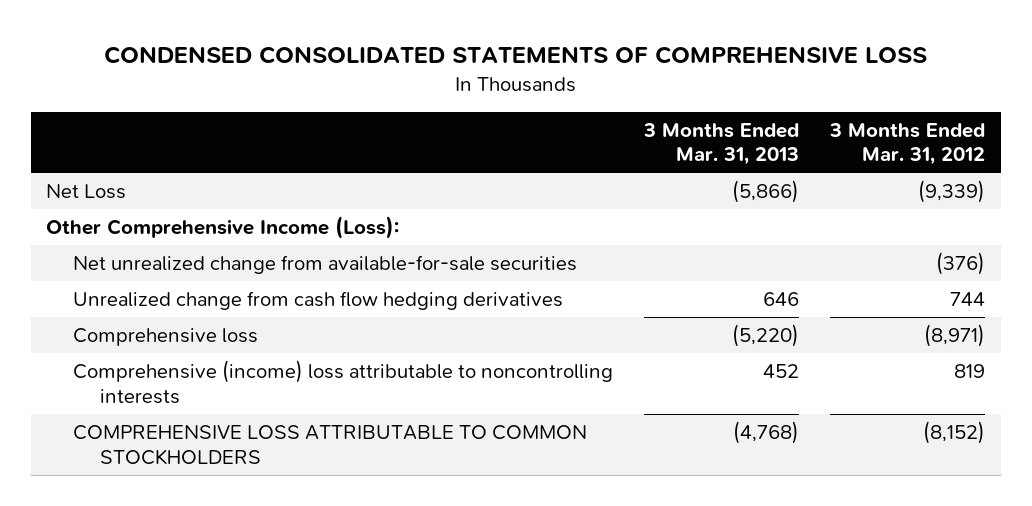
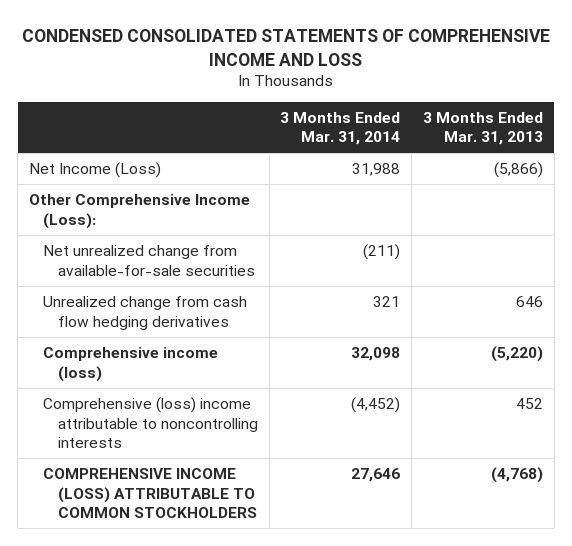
- CONDENSED CONSOLIDATED STATEMENTS OF COMPREHENSIVE LOSS
+ CONDENSED CONSOLIDATED STATEMENTS OF COMPREHENSIVE INCOME AND LOSS
- | 3 Months Ended Mar. 31, 2013 | 3 Months Ended Mar. 31, 2012
+ | 3 Months Ended Mar. 31, 2014 | 3 Months Ended Mar. 31, 2013
- Net Loss | (5,866) | (9,339)
+ Net Income (Loss) | 31,988 | (5,866)
- Comprehensive loss | (5,220) | (8,971)
- Comprehensive (income) loss attributable to noncontrolling interests | 452 | 819
- COMPREHENSIVE LOSS ATTRIBUTABLE TO COMMON STOCKHOLDERS | (4,768) | (8,152)
+ Comprehensive income (loss) | 32,098 | (5,220)
+ Comprehensive (loss) income attributable to noncontrolling interests | (4,452) | 452
+ COMPREHENSIVE INCOME (LOSS) ATTRIBUTABLE TO COMMON STOCKHOLDERS | 27,646 | (4,768)

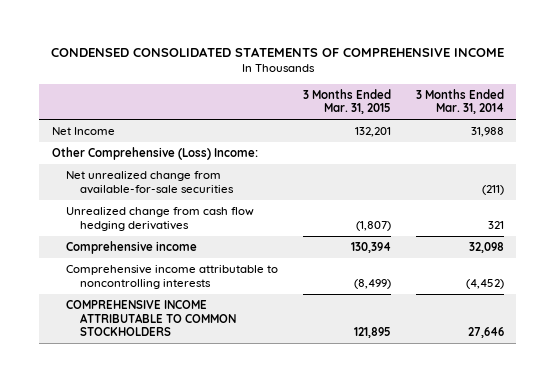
- CONDENSED CONSOLIDATED STATEMENTS OF COMPREHENSIVE INCOME AND LOSS
+ CONDENSED CONSOLIDATED STATEMENTS OF COMPREHENSIVE INCOME
- | 3 Months Ended Mar. 31, 2014 | 3 Months Ended Mar. 31, 2013
+ | 3 Months Ended Mar. 31, 2015 | 3 Months Ended Mar. 31, 2014
- Net Income (Loss) | 31,988 | (5,866)
- Other Comprehensive Income (Loss):
+ Net Income | 132,201 | 31,988
+ Other Comprehensive (Loss) Income:
- Comprehensive income (loss) | 32,098 | (5,220)
- Comprehensive (loss) income attributable to noncontrolling interests | (4,452) | 452
- COMPREHENSIVE INCOME (LOSS) ATTRIBUTABLE TO COMMON STOCKHOLDERS | 27,646 | (4,768)
+ Comprehensive income | 130,394 | 32,098
+ Comprehensive income attributable to noncontrolling interests | (8,499) | (4,452)
+ COMPREHENSIVE INCOME ATTRIBUTABLE TO COMMON STOCKHOLDERS | 121,895 | 27,646

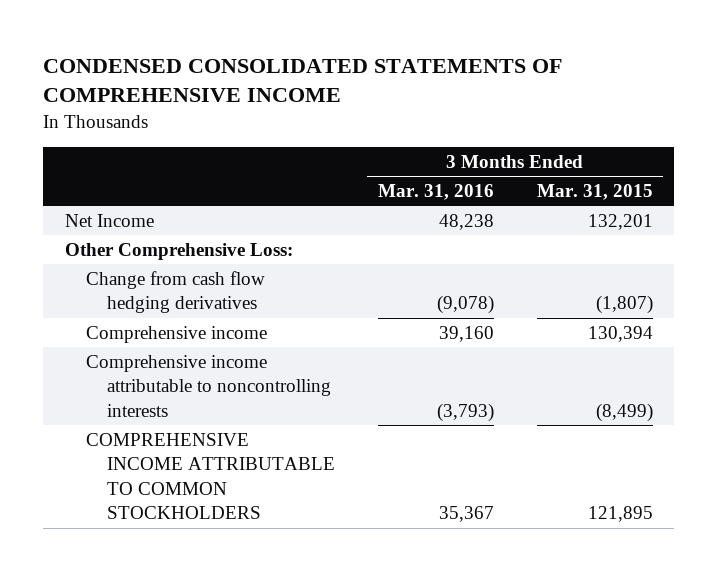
- | 3 Months Ended Mar. 31, 2015 | 3 Months Ended Mar. 31, 2014
+ | 3 Months Ended Mar. 31, 2016 | 3 Months Ended Mar. 31, 2015
- Other Comprehensive (Loss) Income:
- Net unrealized change from available-for-sale securities | | (211)
- Unrealized change from cash flow hedging derivatives | (1,807) | 321
+ Other Comprehensive Loss:
+ Change from cash flow hedging derivatives | (9,078) | (1,807)

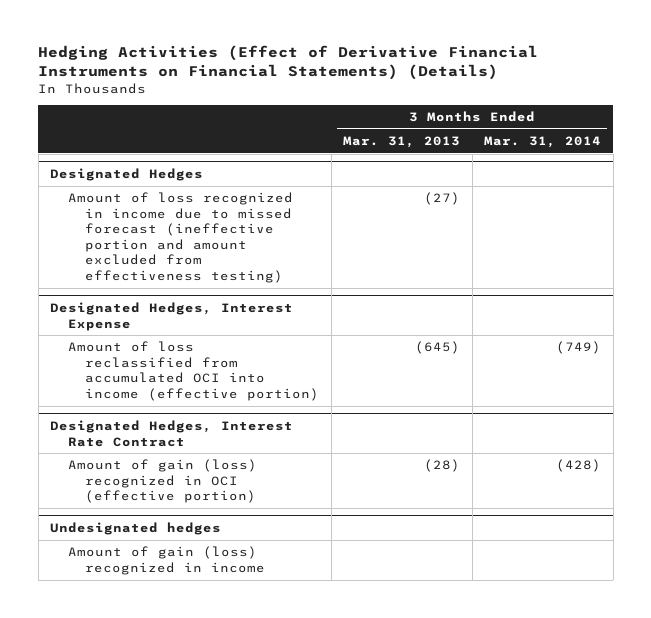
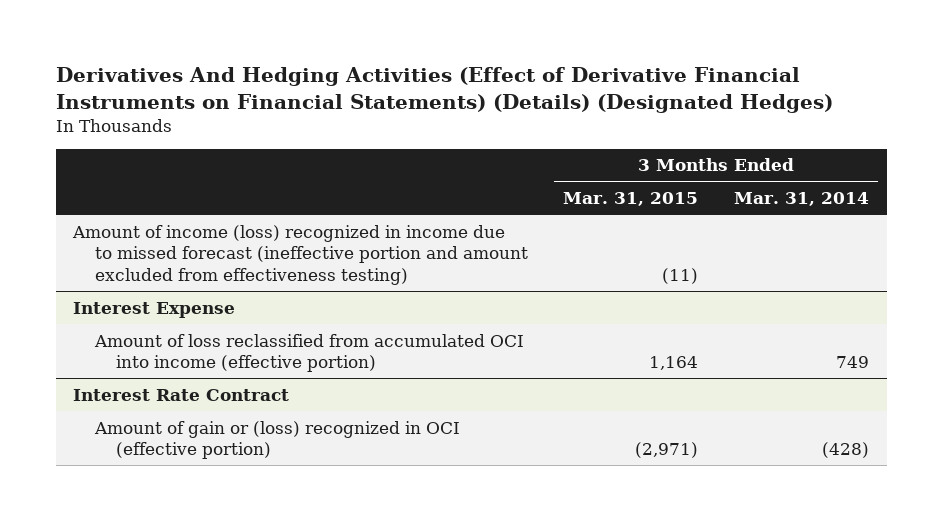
- Hedging Activities (Effect of Derivative Financial Instruments on Financial Statements) (Details)
+ Derivatives And Hedging Activities (Effect of Derivative Financial Instruments on Financial Statements) (Details) (Designated Hedges)
- | 3 Months Ended Mar. 31, 2013 | 3 Months Ended Mar. 31, 2014
+ | 3 Months Ended Mar. 31, 2015 | 3 Months Ended Mar. 31, 2014
- Designated Hedges
- Amount of loss recognized in income due to missed forecast (ineffective portion and amount excluded from effectiveness testing) | (27) |
- Designated Hedges, Interest Expense
- Amount of loss reclassified from accumulated OCI into income (effective portion) | (645) | (749)
- Designated Hedges, Interest Rate Contract
- Amount of gain (loss) recognized in OCI (effective portion) | (28) | (428)
- Undesignated hedges
- Amount of gain (loss) recognized in income
+ Amount of income (loss) recognized in income due to missed forecast (ineffective portion and amount excluded from effectiveness testing) | (11) |
+ Interest Expense
+ Amount of loss reclassified from accumulated OCI into income (effective portion) | 1,164 | 749
+ Interest Rate Contract
+ Amount of gain or (loss) recognized in OCI (effective portion) | (2,971) | (428)

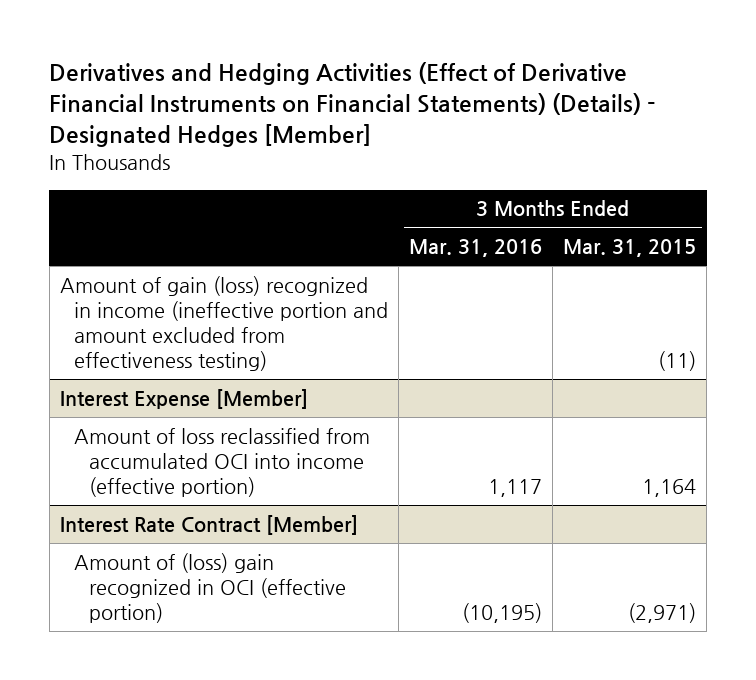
- Derivatives And Hedging Activities (Effect of Derivative Financial Instruments on Financial Statements) (Details) (Designated Hedges)
+ Derivatives and Hedging Activities (Effect of Derivative Financial Instruments on Financial Statements) (Details) - Designated Hedges [Member]
- | 3 Months Ended Mar. 31, 2015 | 3 Months Ended Mar. 31, 2014
+ | 3 Months Ended Mar. 31, 2016 | 3 Months Ended Mar. 31, 2015
- Amount of income (loss) recognized in income due to missed forecast (ineffective portion and amount excluded from effectiveness testing) | (11) |
- Interest Expense
+ Amount of gain (loss) recognized in income (ineffective portion and amount excluded from effectiveness testing) | | (11)
+ Interest Expense [Member]
- Interest Rate Contract
- Amount of gain or (loss) recognized in OCI (effective portion) | (2,971) | (428)
+ Interest Rate Contract [Member]
+ Amount of (loss) gain recognized in OCI (effective portion) | (10,195) | (2,971)

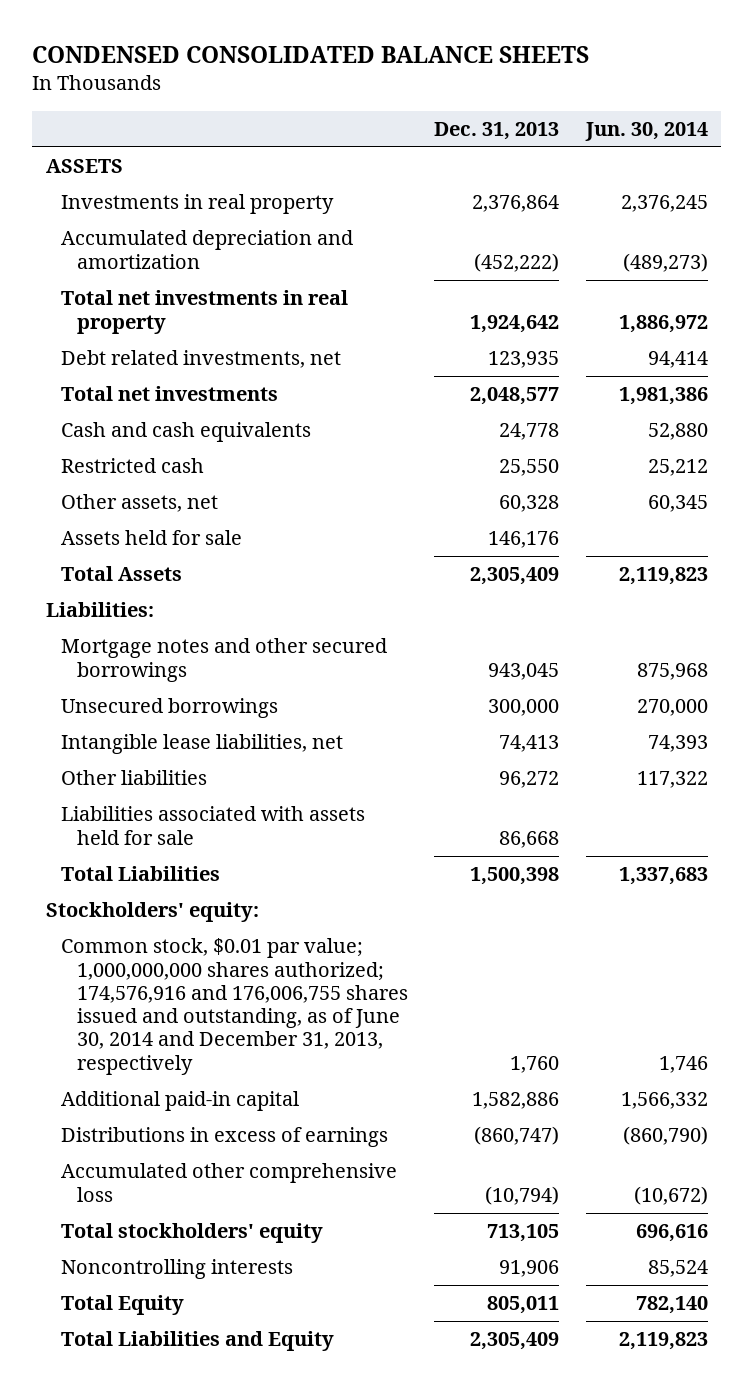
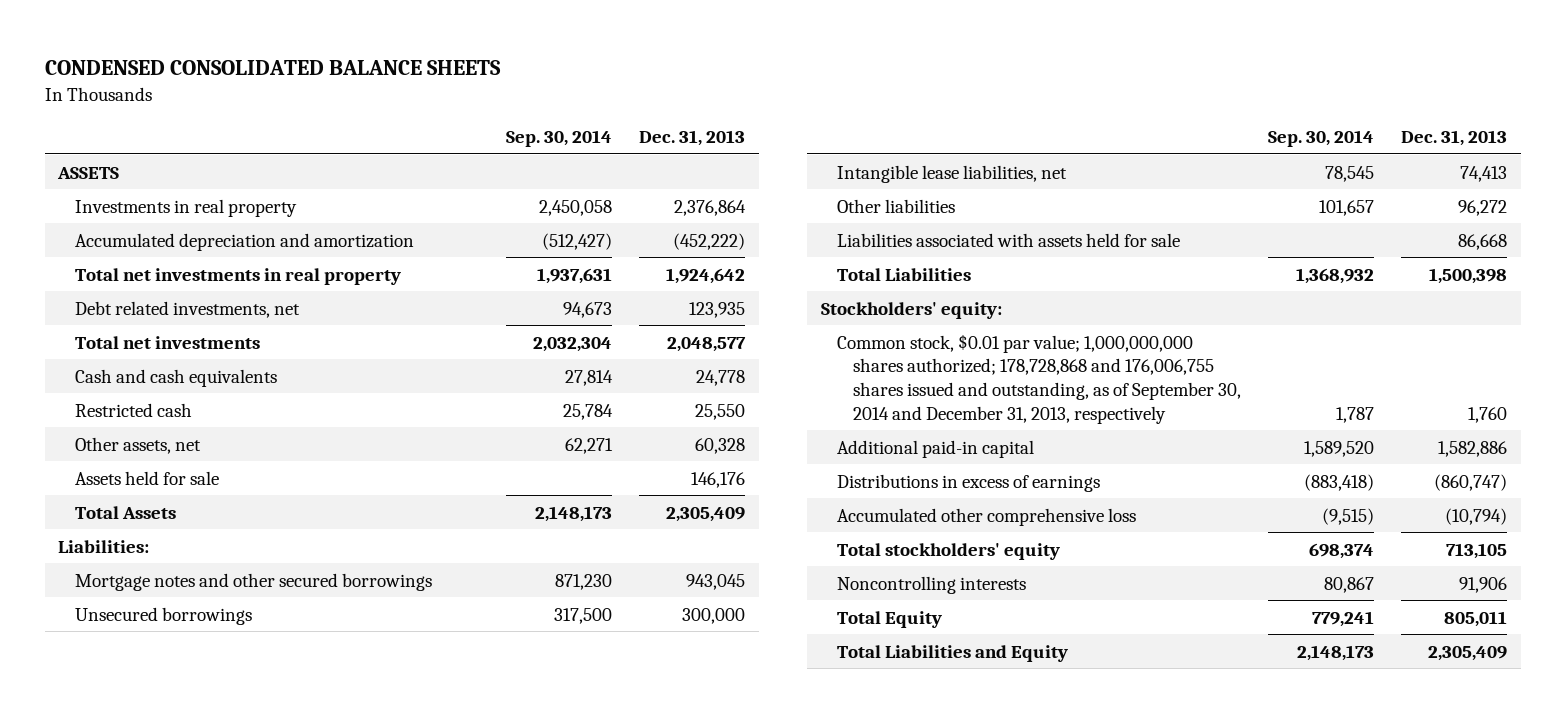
- | Dec. 31, 2013 | Jun. 30, 2014
+ | Sep. 30, 2014 | Dec. 31, 2013
- Common stock, $0.01 par value; 1,000,000,000 shares authorized; 174,576,916 and 176,006,755 shares issued and outstanding, as of June 30, 2014 and December 31, 2013, respectively | 1,760 | 1,746
+ Common stock, $0.01 par value; 1,000,000,000 shares authorized; 178,728,868 and 176,006,755 shares issued and outstanding, as of September 30, 2014 and December 31, 2013, respectively | 1,787 | 1,760

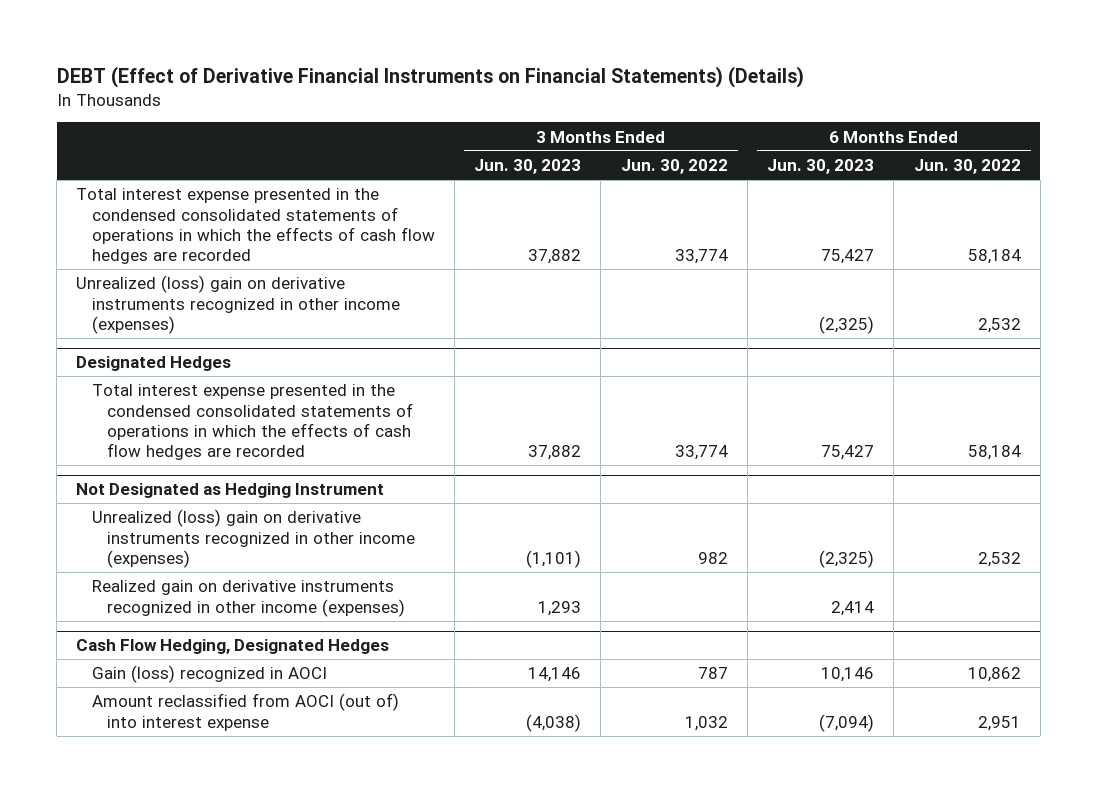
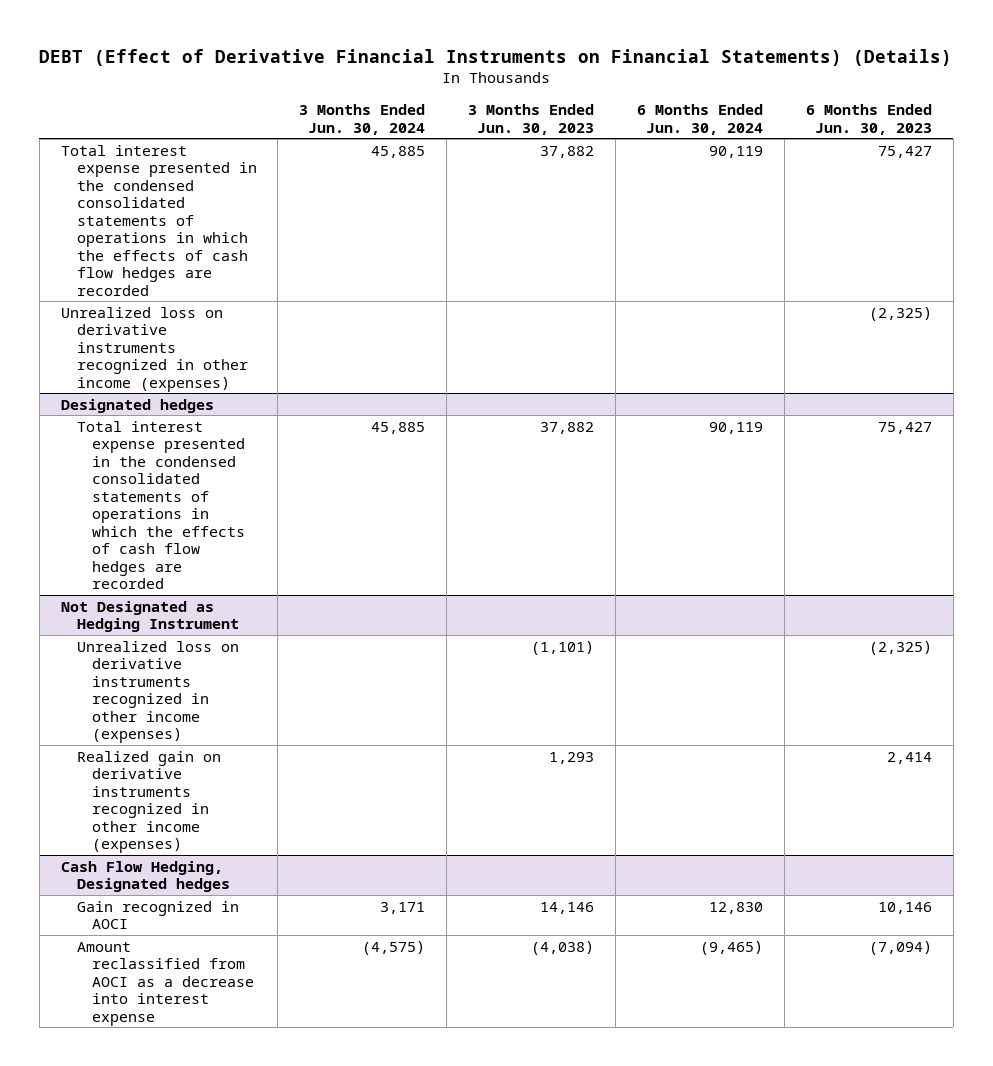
- | 3 Months Ended Jun. 30, 2023 | 3 Months Ended Jun. 30, 2022 | 6 Months Ended Jun. 30, 2023 | 6 Months Ended Jun. 30, 2022
+ | 3 Months Ended Jun. 30, 2024 | 3 Months Ended Jun. 30, 2023 | 6 Months Ended Jun. 30, 2024 | 6 Months Ended Jun. 30, 2023
- Unrealized (loss) gain on derivative instruments recognized in other income (expenses) | | | (2,325) | 2,532
- Designated Hedges
+ Unrealized loss on derivative instruments recognized in other income (expenses) | | | | (2,325)
+ Designated hedges
@ Not Designated as Hedging Instrument
- Unrealized (loss) gain on derivative instruments recognized in other income (expenses) | (1,101) | 982 | (2,325) | 2,532
+ Unrealized loss on derivative instruments recognized in other income (expenses) | | (1,101) | | (2,325)
- Cash Flow Hedging, Designated Hedges
- Gain (loss) recognized in AOCI | 14,146 | 787 | 10,146 | 10,862
- Amount reclassified from AOCI (out of) into interest expense | (4,038) | 1,032 | (7,094) | 2,951
+ Cash Flow Hedging, Designated hedges
+ Gain recognized in AOCI | 3,171 | 14,146 | 12,830 | 10,146
+ Amount reclassified from AOCI as a decrease into interest expense | (4,575) | (4,038) | (9,465) | (7,094)

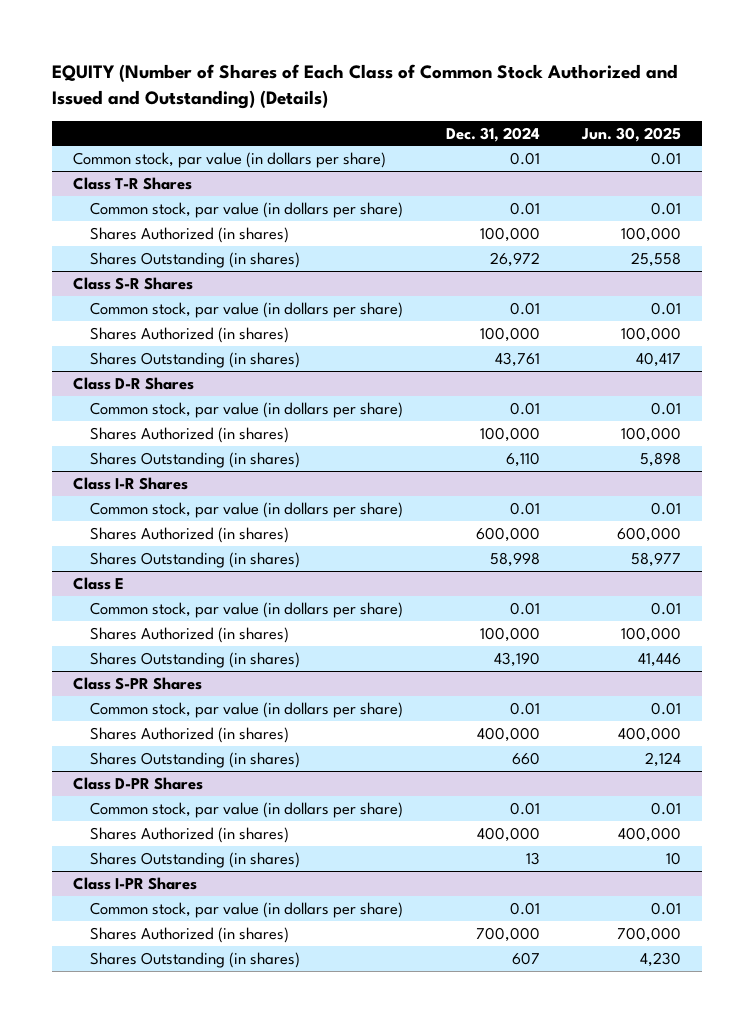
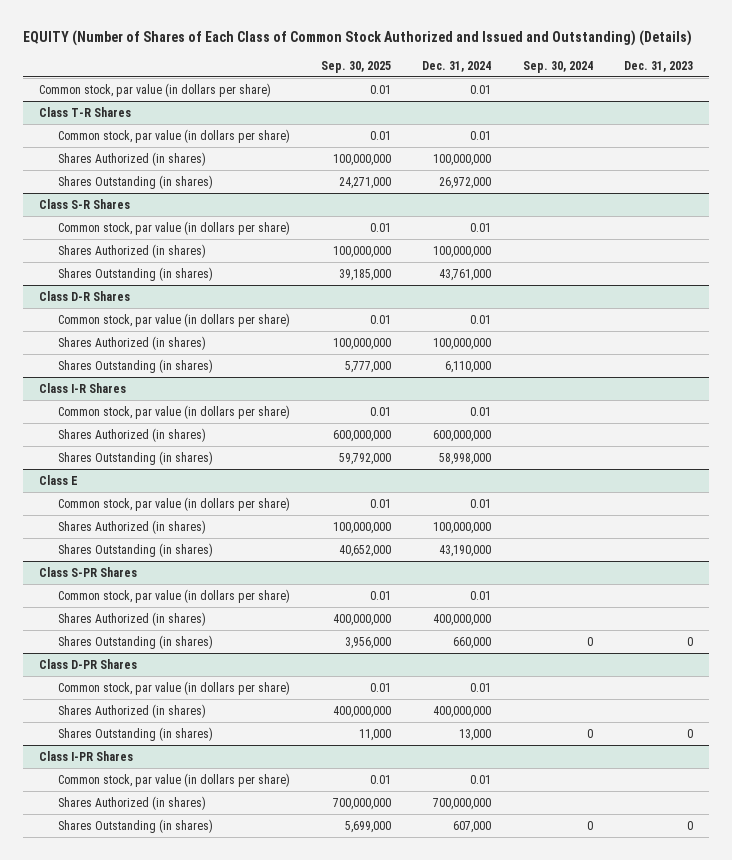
- | Dec. 31, 2024 | Jun. 30, 2025
+ | Sep. 30, 2025 | Dec. 31, 2024 | Sep. 30, 2024 | Dec. 31, 2023
@ Class T-R Shares
- Shares Authorized (in shares) | 100,000 | 100,000
- Shares Outstanding (in shares) | 26,972 | 25,558
+ Shares Authorized (in shares) | 100,000,000 | 100,000,000 | |
+ Shares Outstanding (in shares) | 24,271,000 | 26,972,000 | |
@ Class S-R Shares
- Shares Authorized (in shares) | 100,000 | 100,000
- Shares Outstanding (in shares) | 43,761 | 40,417
+ Shares Authorized (in shares) | 100,000,000 | 100,000,000 | |
+ Shares Outstanding (in shares) | 39,185,000 | 43,761,000 | |
@ Class D-R Shares
- Shares Authorized (in shares) | 100,000 | 100,000
- Shares Outstanding (in shares) | 6,110 | 5,898
+ Shares Authorized (in shares) | 100,000,000 | 100,000,000 | |
+ Shares Outstanding (in shares) | 5,777,000 | 6,110,000 | |
@ Class I-R Shares
- Shares Authorized (in shares) | 600,000 | 600,000
- Shares Outstanding (in shares) | 58,998 | 58,977
+ Shares Authorized (in shares) | 600,000,000 | 600,000,000 | |
+ Shares Outstanding (in shares) | 59,792,000 | 58,998,000 | |
@ Class E
- Shares Authorized (in shares) | 100,000 | 100,000
- Shares Outstanding (in shares) | 43,190 | 41,446
+ Shares Authorized (in shares) | 100,000,000 | 100,000,000 | |
+ Shares Outstanding (in shares) | 40,652,000 | 43,190,000 | |
@ Class S-PR Shares
- Shares Authorized (in shares) | 400,000 | 400,000
- Shares Outstanding (in shares) | 660 | 2,124
+ Shares Authorized (in shares) | 400,000,000 | 400,000,000 | |
+ Shares Outstanding (in shares) | 3,956,000 | 660,000 | 0 | 0
@ Class D-PR Shares
- Shares Authorized (in shares) | 400,000 | 400,000
- Shares Outstanding (in shares) | 13 | 10
+ Shares Authorized (in shares) | 400,000,000 | 400,000,000 | |
+ Shares Outstanding (in shares) | 11,000 | 13,000 | 0 | 0
@ Class I-PR Shares
- Shares Authorized (in shares) | 700,000 | 700,000
- Shares Outstanding (in shares) | 607 | 4,230
+ Shares Authorized (in shares) | 700,000,000 | 700,000,000 | |
+ Shares Outstanding (in shares) | 5,699,000 | 607,000 | 0 | 0

